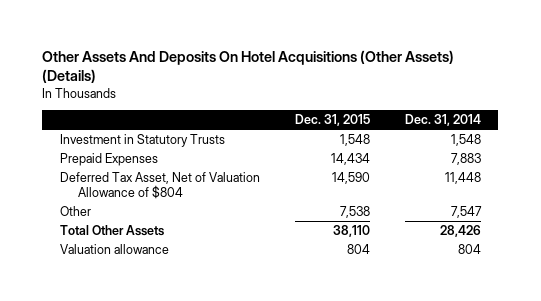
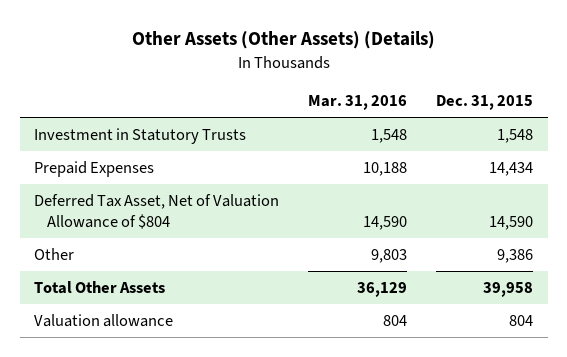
- Other Assets And Deposits On Hotel Acquisitions (Other Assets) (Details)
+ Other Assets (Other Assets) (Details)
- | Dec. 31, 2015 | Dec. 31, 2014
+ | Mar. 31, 2016 | Dec. 31, 2015
- Other | 7,538 | 7,547
- Total Other Assets | 38,110 | 28,426
+ Other | 9,803 | 9,386
+ Total Other Assets | 36,129 | 39,958

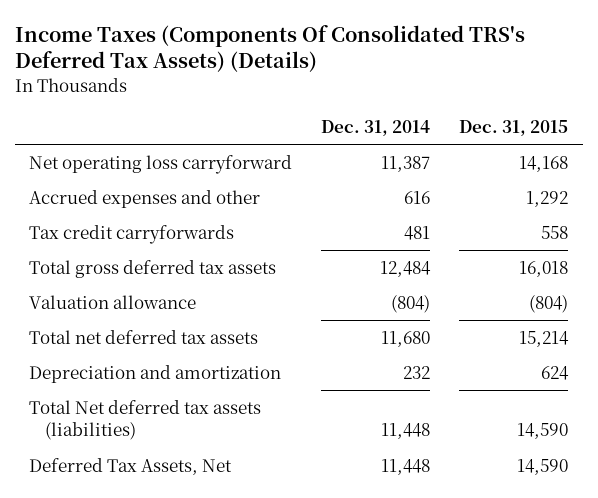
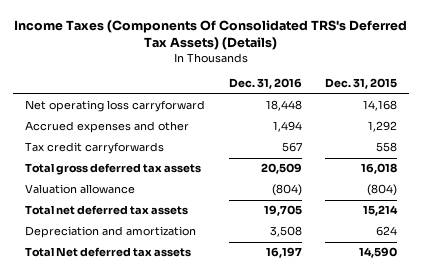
- | Dec. 31, 2014 | Dec. 31, 2015
+ | Dec. 31, 2016 | Dec. 31, 2015
- Total Net deferred tax assets (liabilities) | 11,448 | 14,590
- Deferred Tax Assets, Net | 11,448 | 14,590
+ Total Net deferred tax assets | 16,197 | 14,590

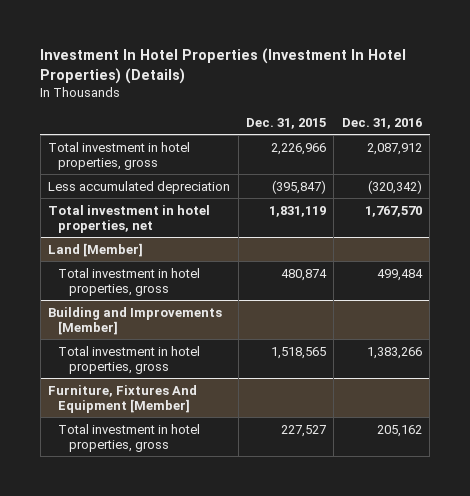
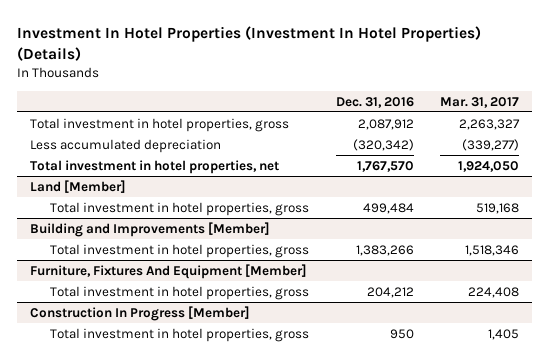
- | Dec. 31, 2015 | Dec. 31, 2016
+ | Dec. 31, 2016 | Mar. 31, 2017
@ Furniture, Fixtures And Equipment [Member]
- Total investment in hotel properties, gross | 227,527 | 205,162
+ Total investment in hotel properties, gross | 204,212 | 224,408
+ Construction In Progress [Member]
+ Total investment in hotel properties, gross | 950 | 1,405

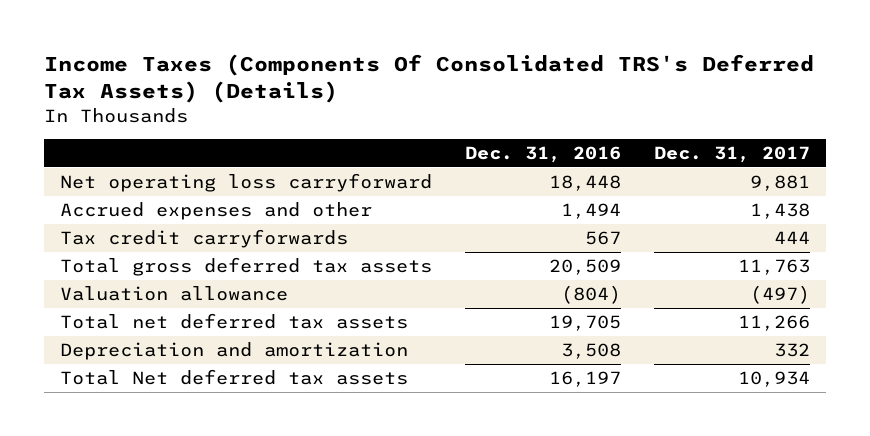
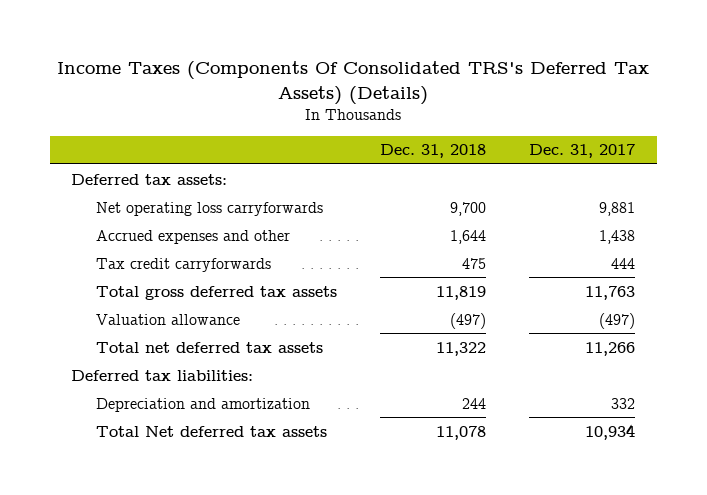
- | Dec. 31, 2016 | Dec. 31, 2017
+ | Dec. 31, 2018 | Dec. 31, 2017
- Net operating loss carryforward | 18,448 | 9,881
+ Deferred tax assets:
+ Net operating loss carryforwards | 9,700 | 9,881
+ Deferred tax liabilities:

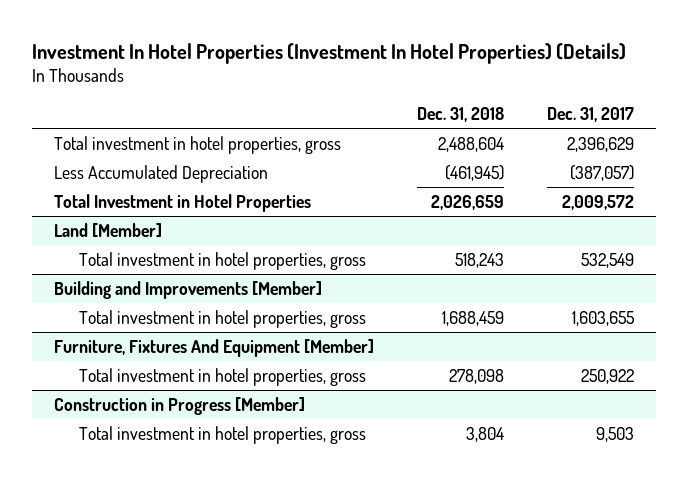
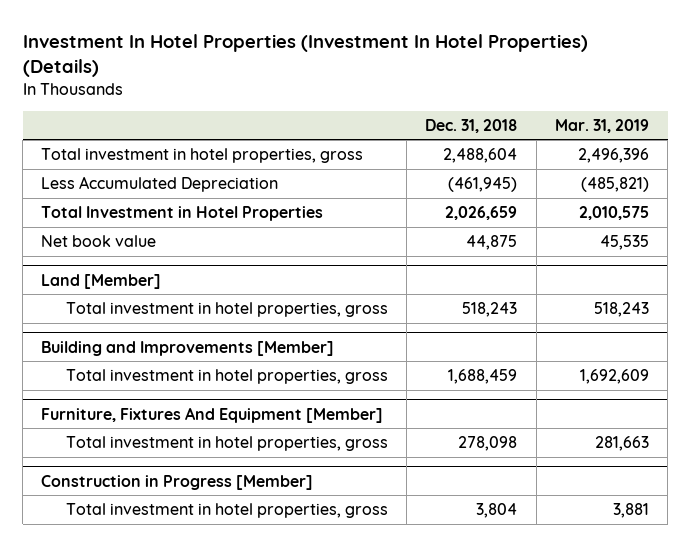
- | Dec. 31, 2018 | Dec. 31, 2017
+ | Dec. 31, 2018 | Mar. 31, 2019
+ Net book value | 44,875 | 45,535

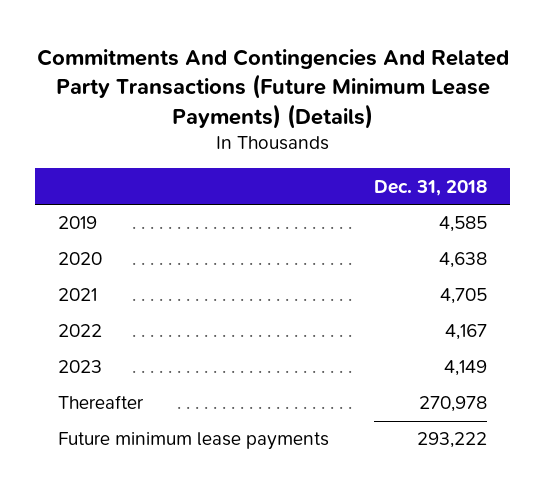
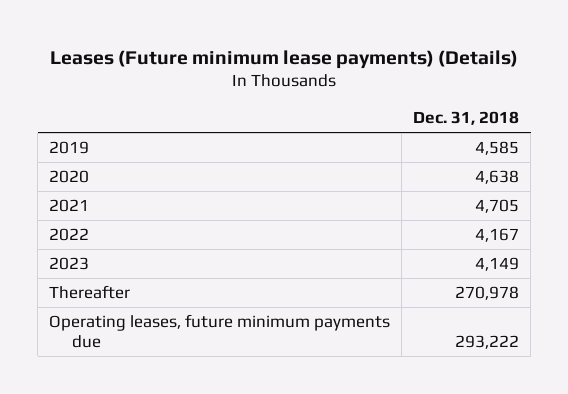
- Commitments And Contingencies And Related Party Transactions (Future Minimum Lease Payments) (Details)
+ Leases (Future minimum lease payments) (Details)
- Future minimum lease payments | 293,222
+ Operating leases, future minimum payments due | 293,222

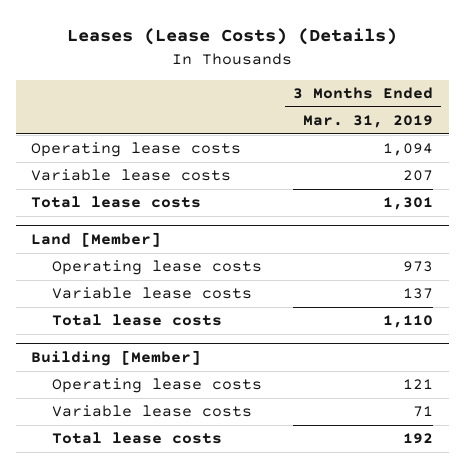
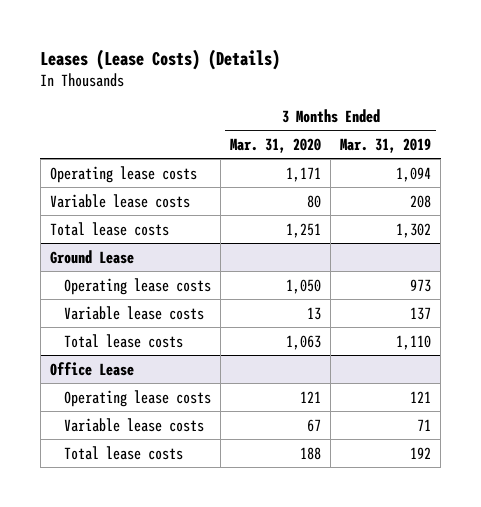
- | 3 Months Ended Mar. 31, 2019
+ | 3 Months Ended Mar. 31, 2020 | 3 Months Ended Mar. 31, 2019
- Variable lease costs | 207
- Total lease costs | 1,301
- Land [Member]
+ Variable lease costs | 80 | 208
+ Total lease costs | 1,251 | 1,302
+ Ground Lease
- Building [Member]
+ Office Lease

